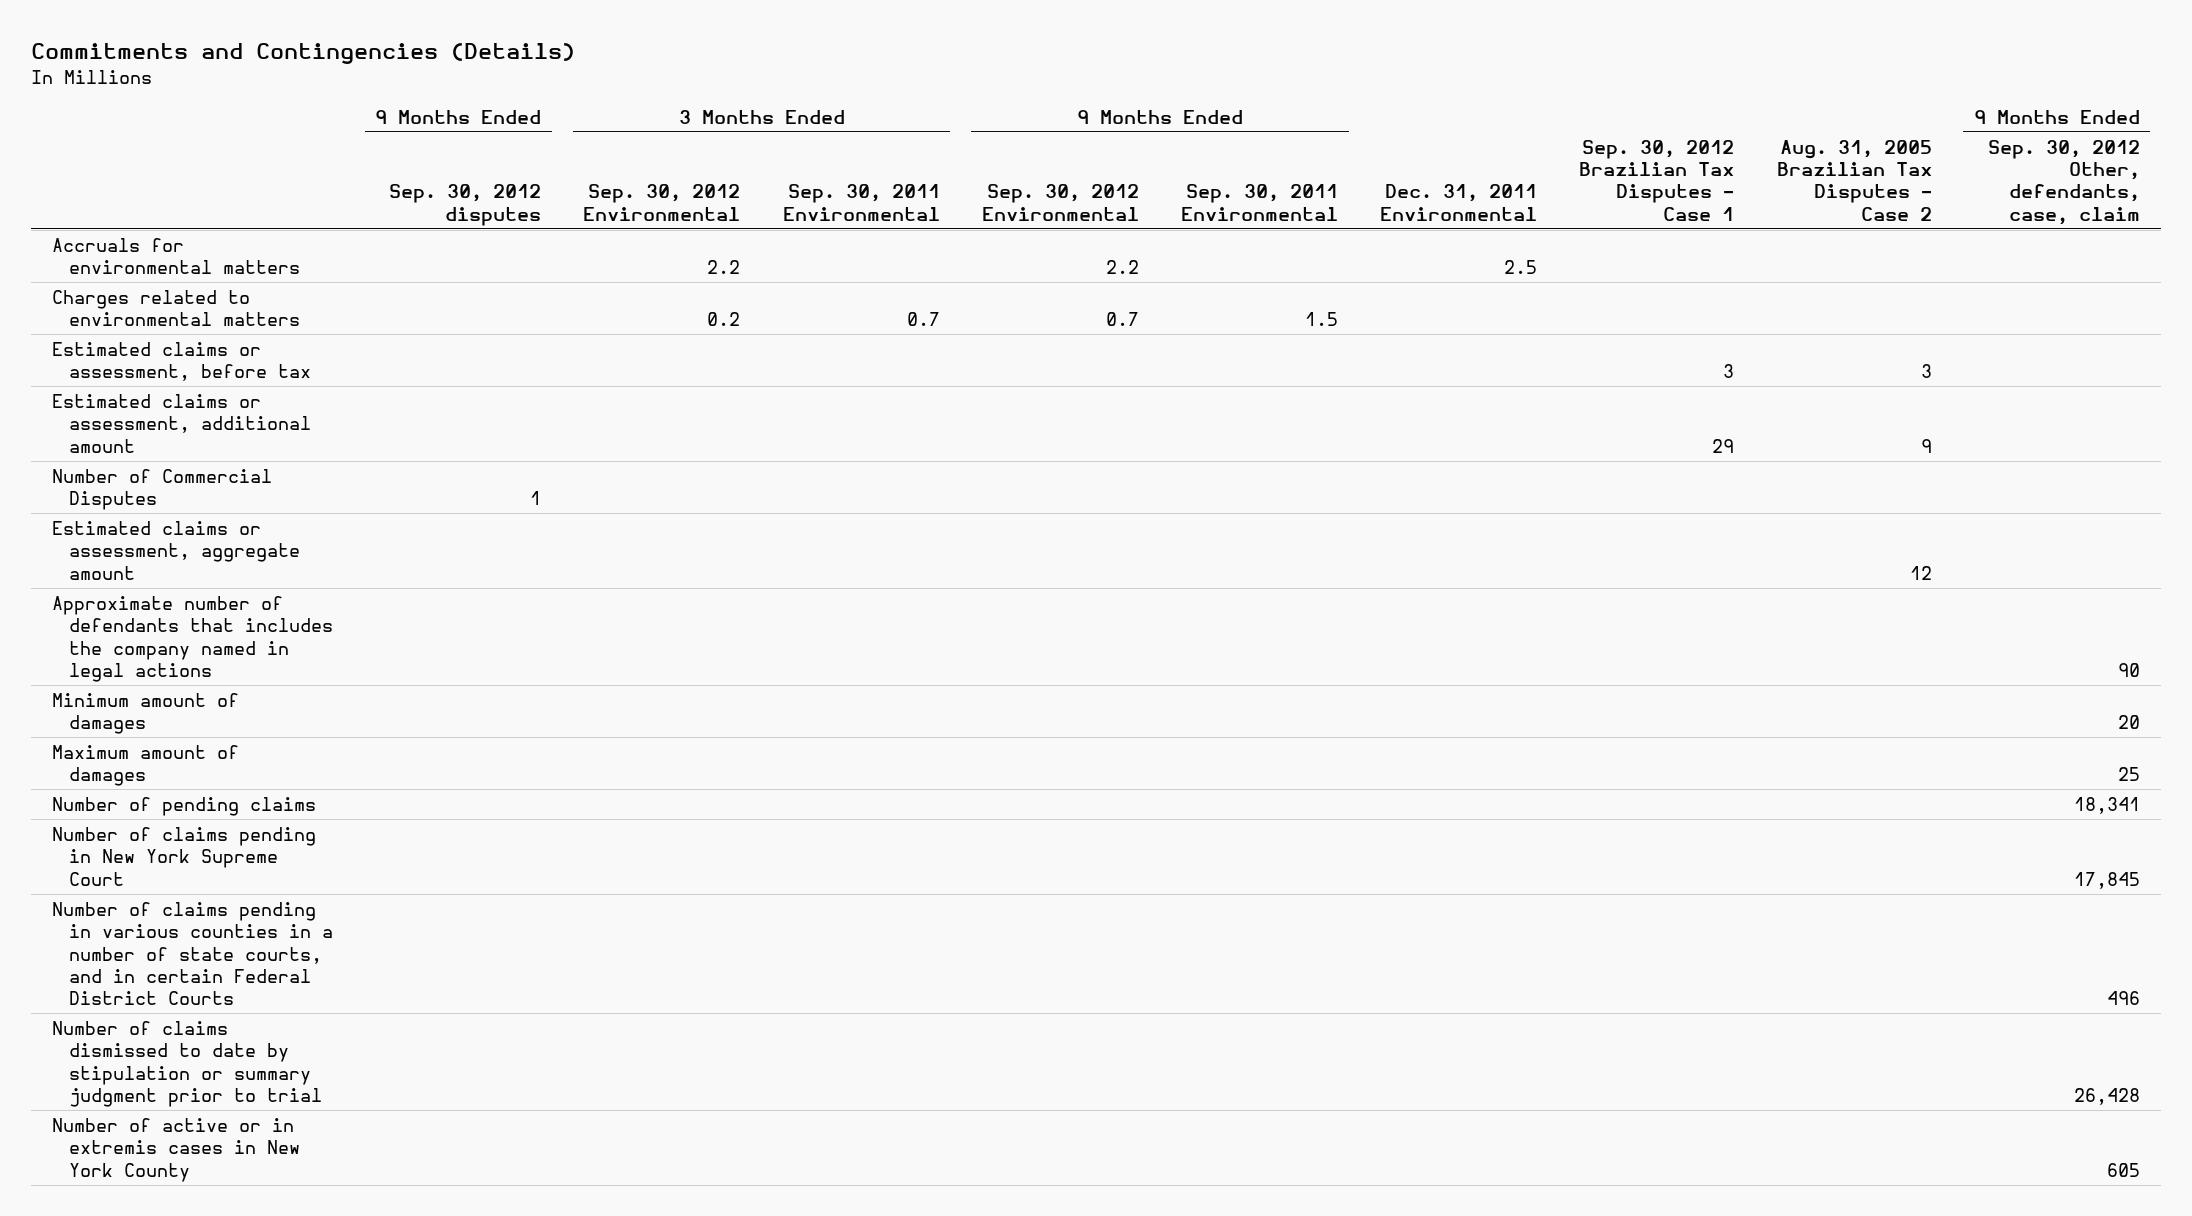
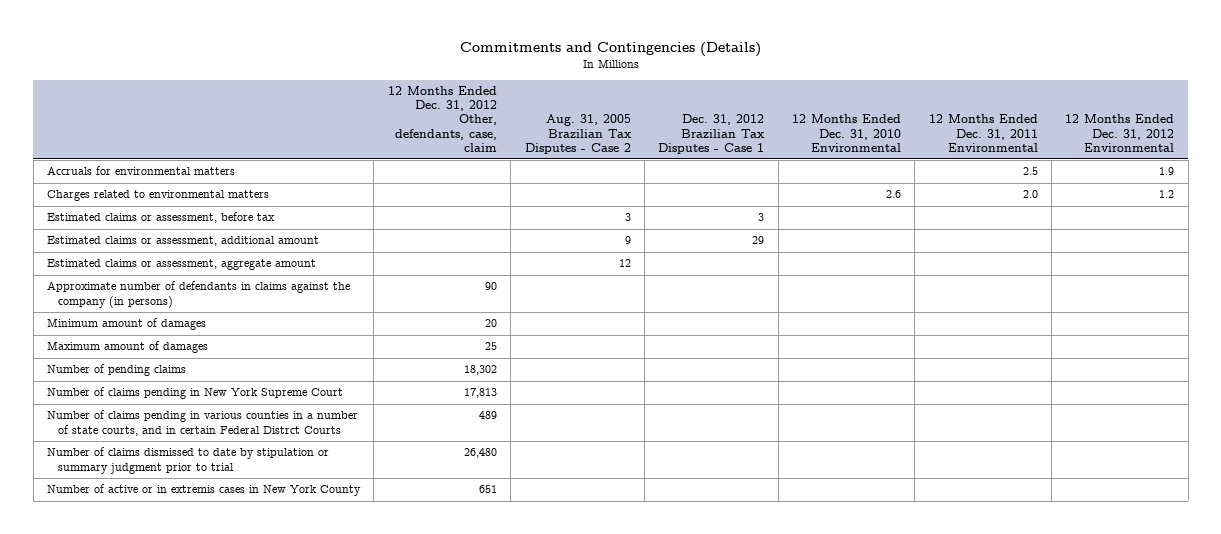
- | 9 Months Ended Sep. 30, 2012 disputes | 3 Months Ended Sep. 30, 2012 Environmental | 3 Months Ended Sep. 30, 2011 Environmental | 9 Months Ended Sep. 30, 2012 Environmental | 9 Months Ended Sep. 30, 2011 Environmental | Dec. 31, 2011 Environmental | Sep. 30, 2012 Brazilian Tax Disputes - Case 1 | Aug. 31, 2005 Brazilian Tax Disputes - Case 2 | 9 Months Ended Sep. 30, 2012 Other, defendants, case, claim
+ | 12 Months Ended Dec. 31, 2012 Other, defendants, case, claim | Aug. 31, 2005 Brazilian Tax Disputes - Case 2 | Dec. 31, 2012 Brazilian Tax Disputes - Case 1 | 12 Months Ended Dec. 31, 2010 Environmental | 12 Months Ended Dec. 31, 2011 Environmental | 12 Months Ended Dec. 31, 2012 Environmental
- Number of Commercial Disputes | 1 | | | | | | | |
- Approximate number of defendants that includes the company named in legal actions | | | | | | | | | 90
+ Approximate number of defendants in claims against the company (in persons) | 90 | | | | |
- Number of claims pending in various counties in a number of state courts, and in certain Federal District Courts | | | | | | | | | 496
+ Number of claims pending in various counties in a number of state courts, and in certain Federal Distrct Courts | 489 | | | | |

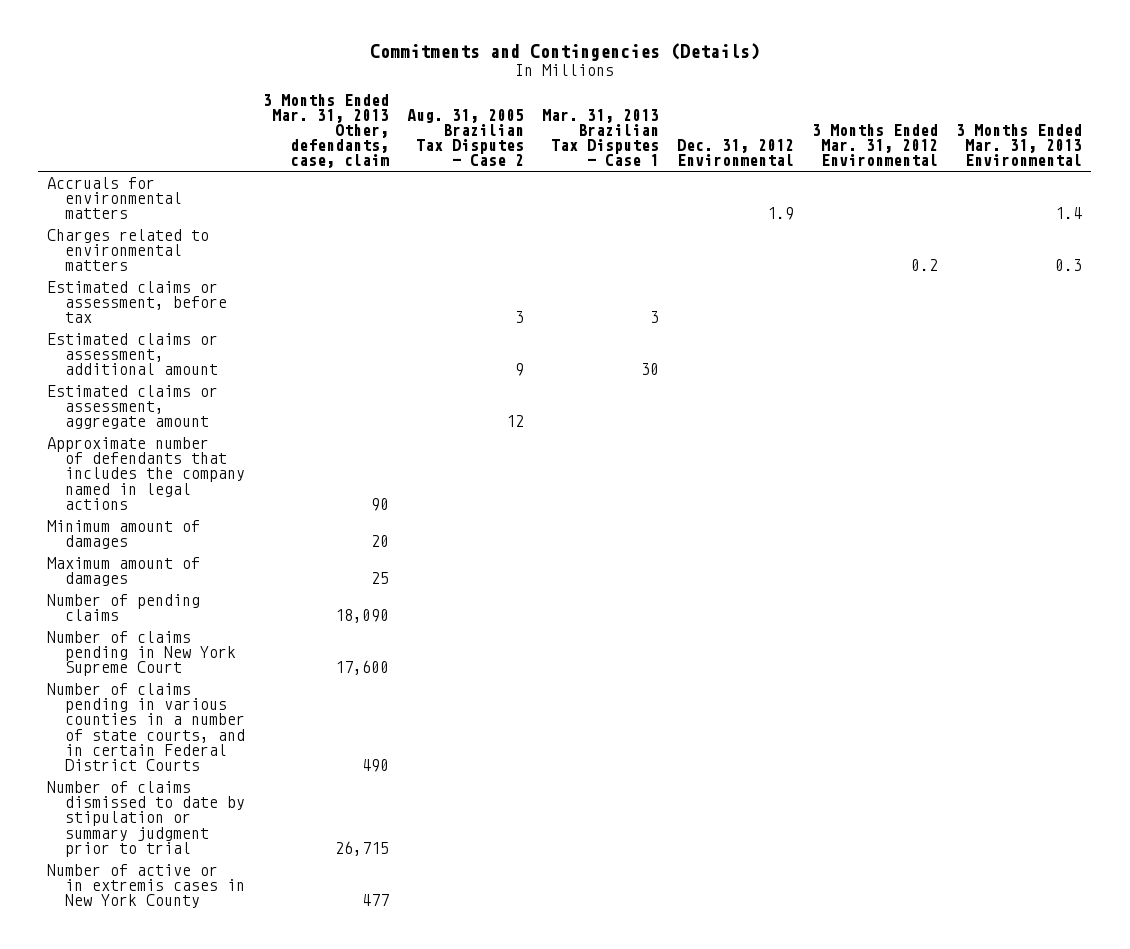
- | 12 Months Ended Dec. 31, 2012 Other, defendants, case, claim | Aug. 31, 2005 Brazilian Tax Disputes - Case 2 | Dec. 31, 2012 Brazilian Tax Disputes - Case 1 | 12 Months Ended Dec. 31, 2010 Environmental | 12 Months Ended Dec. 31, 2011 Environmental | 12 Months Ended Dec. 31, 2012 Environmental
+ | 3 Months Ended Mar. 31, 2013 Other, defendants, case, claim | Aug. 31, 2005 Brazilian Tax Disputes - Case 2 | Mar. 31, 2013 Brazilian Tax Disputes - Case 1 | Dec. 31, 2012 Environmental | 3 Months Ended Mar. 31, 2012 Environmental | 3 Months Ended Mar. 31, 2013 Environmental
- Approximate number of defendants in claims against the company (in persons) | 90 | | | | |
+ Approximate number of defendants that includes the company named in legal actions | 90 | | | | |
- Number of claims pending in various counties in a number of state courts, and in certain Federal Distrct Courts | 489 | | | | |
+ Number of claims pending in various counties in a number of state courts, and in certain Federal District Courts | 490 | | | | |

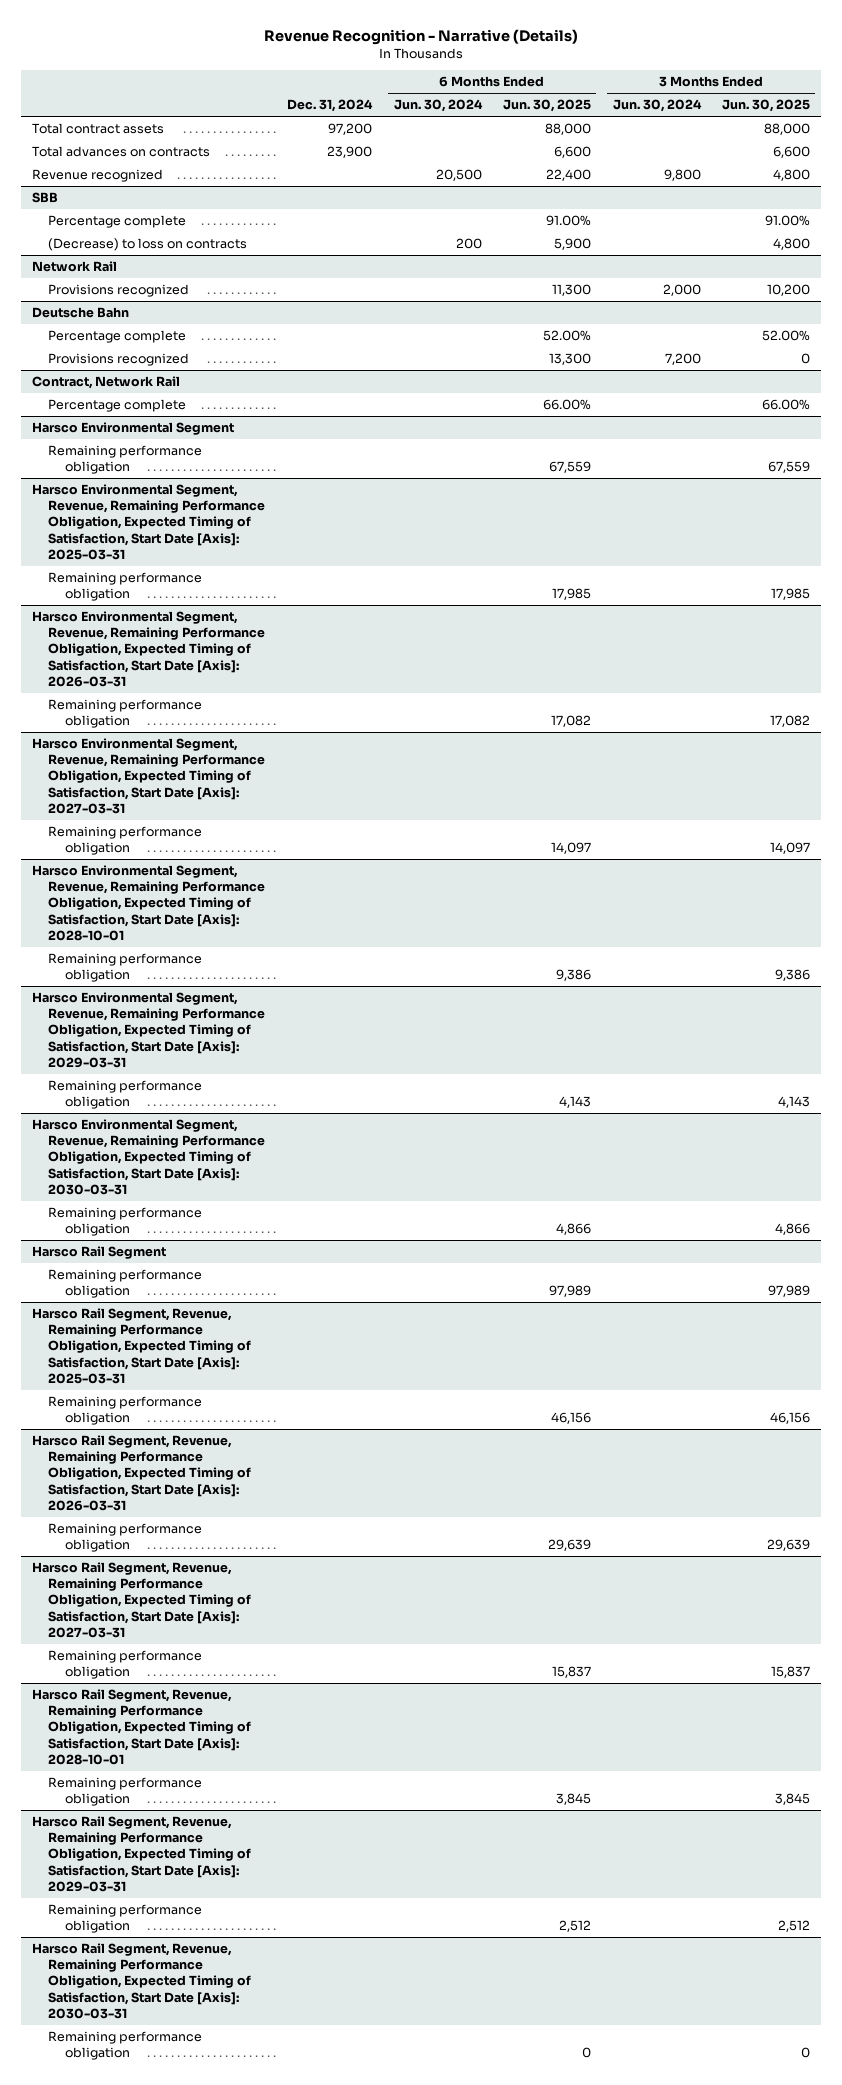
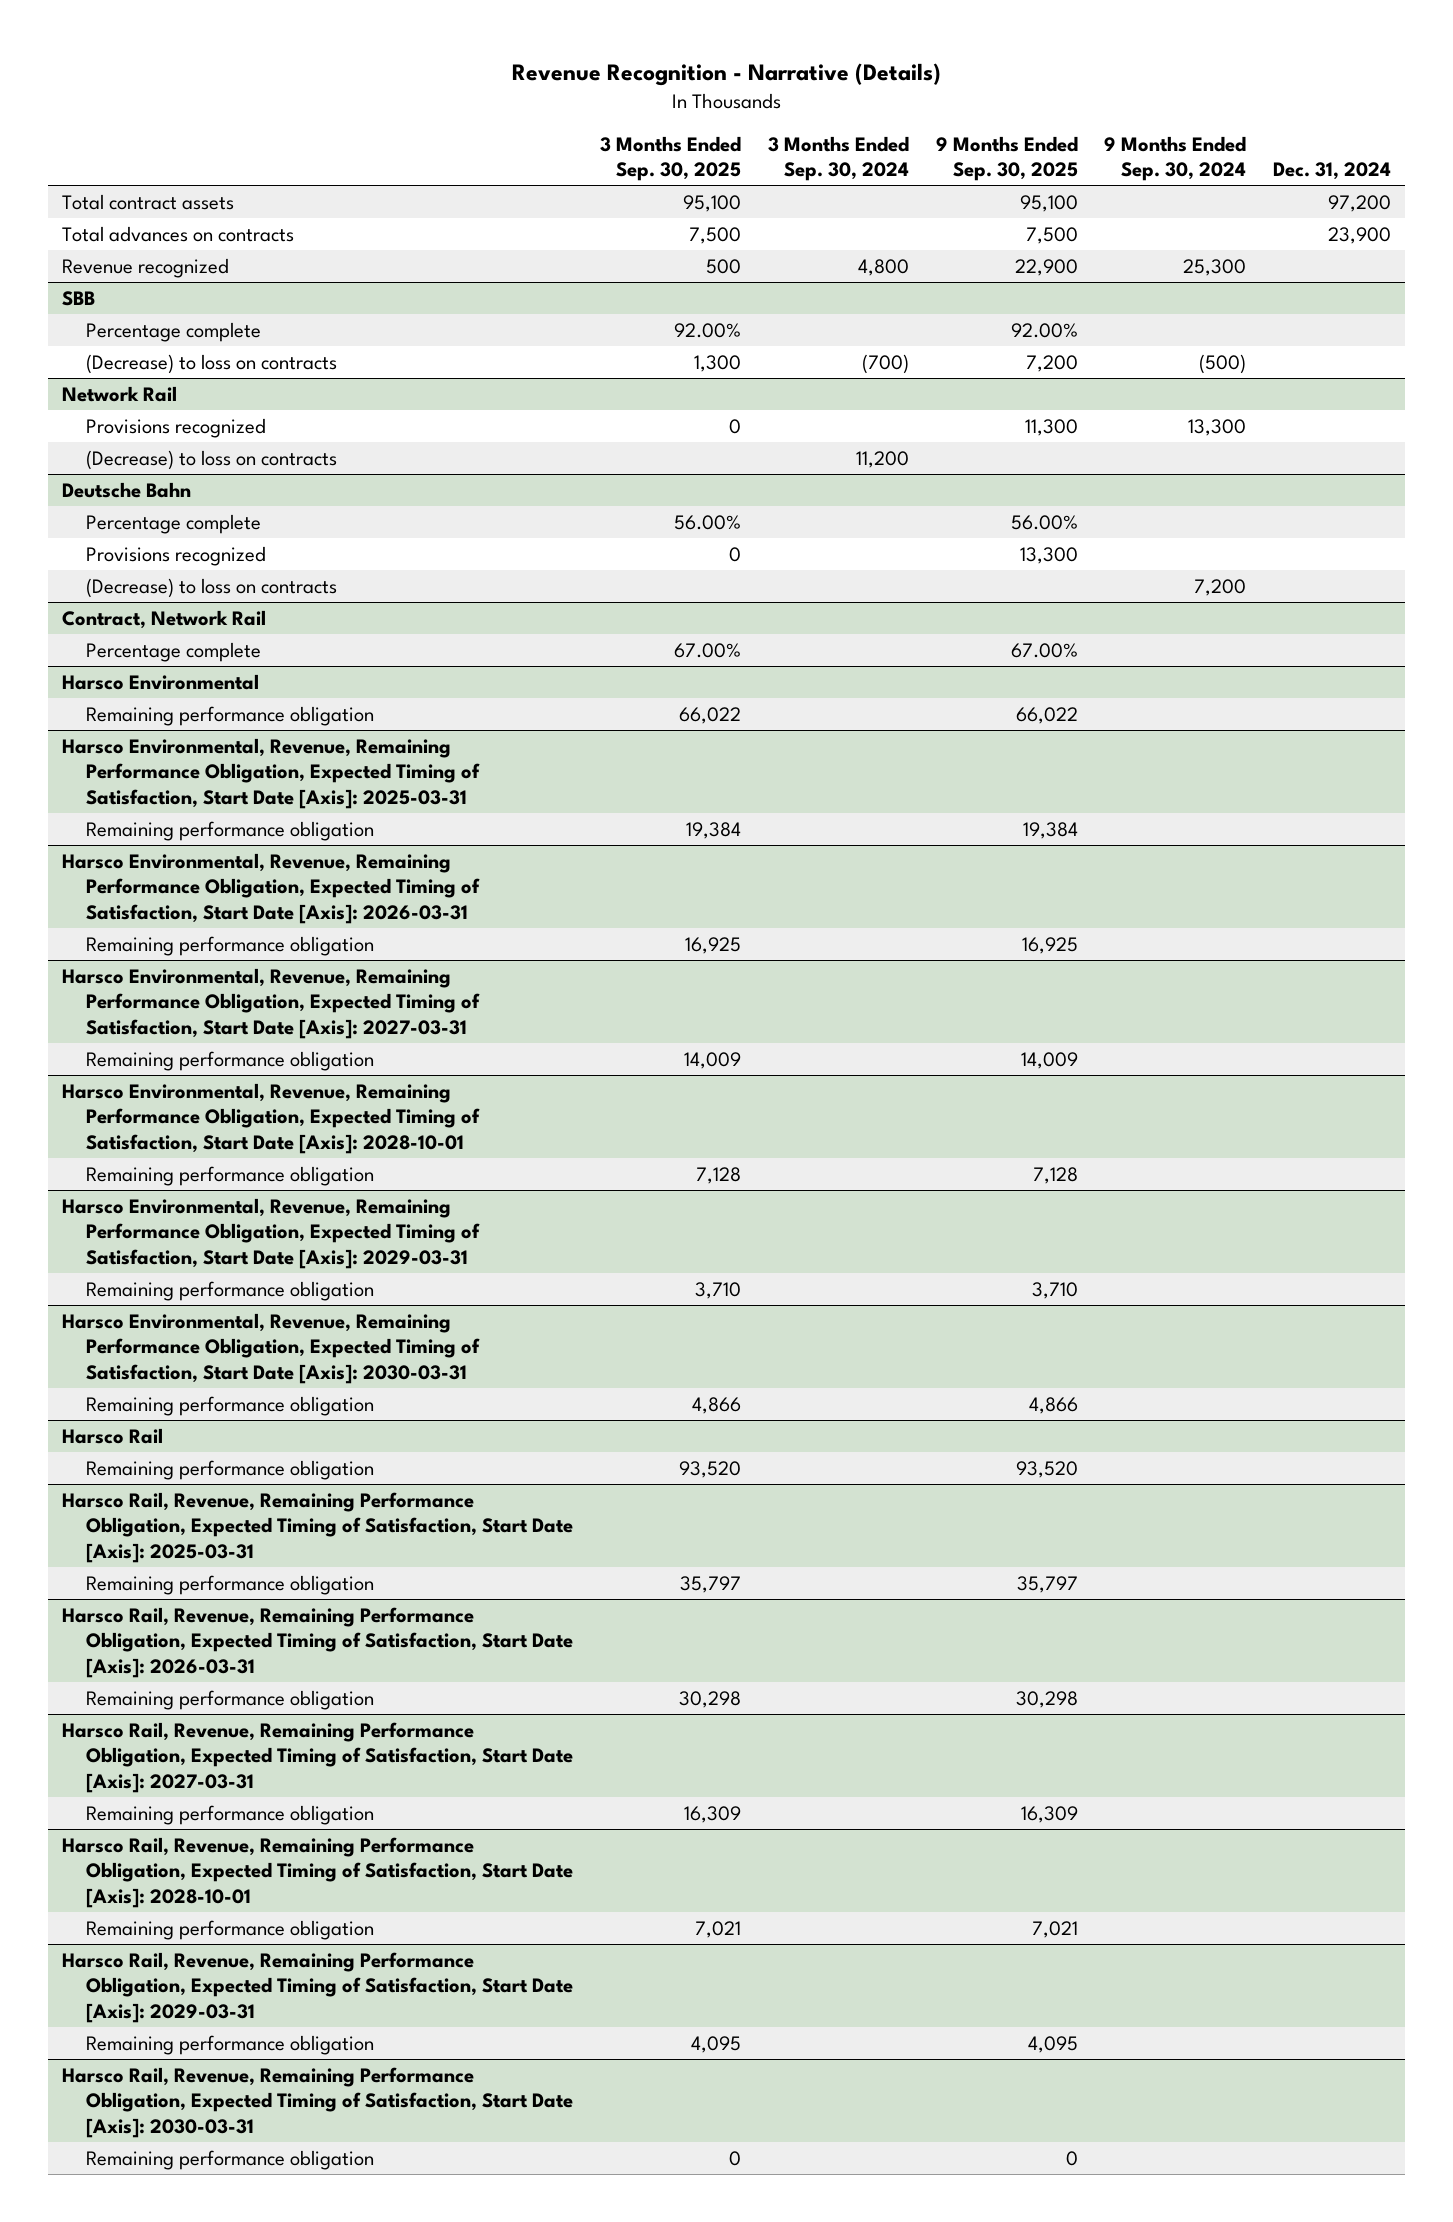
- | Dec. 31, 2024 | 6 Months Ended Jun. 30, 2024 | 6 Months Ended Jun. 30, 2025 | 3 Months Ended Jun. 30, 2024 | 3 Months Ended Jun. 30, 2025
+ | 3 Months Ended Sep. 30, 2025 | 3 Months Ended Sep. 30, 2024 | 9 Months Ended Sep. 30, 2025 | 9 Months Ended Sep. 30, 2024 | Dec. 31, 2024
@ Network Rail
+ (Decrease) to loss on contracts | | 11,200 | | |
@ Deutsche Bahn
+ (Decrease) to loss on contracts | | | | 7,200 |
- Harsco Environmental Segment
+ Harsco Environmental
- Harsco Environmental Segment, Revenue, Remaining Performance Obligation, Expected Timing of Satisfaction, Start Date [Axis]: 2025-03-31
+ Harsco Environmental, Revenue, Remaining Performance Obligation, Expected Timing of Satisfaction, Start Date [Axis]: 2025-03-31
- Harsco Environmental Segment, Revenue, Remaining Performance Obligation, Expected Timing of Satisfaction, Start Date [Axis]: 2026-03-31
+ Harsco Environmental, Revenue, Remaining Performance Obligation, Expected Timing of Satisfaction, Start Date [Axis]: 2026-03-31
- Harsco Environmental Segment, Revenue, Remaining Performance Obligation, Expected Timing of Satisfaction, Start Date [Axis]: 2027-03-31
+ Harsco Environmental, Revenue, Remaining Performance Obligation, Expected Timing of Satisfaction, Start Date [Axis]: 2027-03-31
- Harsco Environmental Segment, Revenue, Remaining Performance Obligation, Expected Timing of Satisfaction, Start Date [Axis]: 2028-10-01
+ Harsco Environmental, Revenue, Remaining Performance Obligation, Expected Timing of Satisfaction, Start Date [Axis]: 2028-10-01
- Harsco Environmental Segment, Revenue, Remaining Performance Obligation, Expected Timing of Satisfaction, Start Date [Axis]: 2029-03-31
+ Harsco Environmental, Revenue, Remaining Performance Obligation, Expected Timing of Satisfaction, Start Date [Axis]: 2029-03-31
- Harsco Environmental Segment, Revenue, Remaining Performance Obligation, Expected Timing of Satisfaction, Start Date [Axis]: 2030-03-31
+ Harsco Environmental, Revenue, Remaining Performance Obligation, Expected Timing of Satisfaction, Start Date [Axis]: 2030-03-31
- Harsco Rail Segment
+ Harsco Rail
- Harsco Rail Segment, Revenue, Remaining Performance Obligation, Expected Timing of Satisfaction, Start Date [Axis]: 2025-03-31
+ Harsco Rail, Revenue, Remaining Performance Obligation, Expected Timing of Satisfaction, Start Date [Axis]: 2025-03-31
- Harsco Rail Segment, Revenue, Remaining Performance Obligation, Expected Timing of Satisfaction, Start Date [Axis]: 2026-03-31
+ Harsco Rail, Revenue, Remaining Performance Obligation, Expected Timing of Satisfaction, Start Date [Axis]: 2026-03-31
- Harsco Rail Segment, Revenue, Remaining Performance Obligation, Expected Timing of Satisfaction, Start Date [Axis]: 2027-03-31
+ Harsco Rail, Revenue, Remaining Performance Obligation, Expected Timing of Satisfaction, Start Date [Axis]: 2027-03-31
- Harsco Rail Segment, Revenue, Remaining Performance Obligation, Expected Timing of Satisfaction, Start Date [Axis]: 2028-10-01
+ Harsco Rail, Revenue, Remaining Performance Obligation, Expected Timing of Satisfaction, Start Date [Axis]: 2028-10-01
- Harsco Rail Segment, Revenue, Remaining Performance Obligation, Expected Timing of Satisfaction, Start Date [Axis]: 2029-03-31
+ Harsco Rail, Revenue, Remaining Performance Obligation, Expected Timing of Satisfaction, Start Date [Axis]: 2029-03-31
- Harsco Rail Segment, Revenue, Remaining Performance Obligation, Expected Timing of Satisfaction, Start Date [Axis]: 2030-03-31
+ Harsco Rail, Revenue, Remaining Performance Obligation, Expected Timing of Satisfaction, Start Date [Axis]: 2030-03-31

